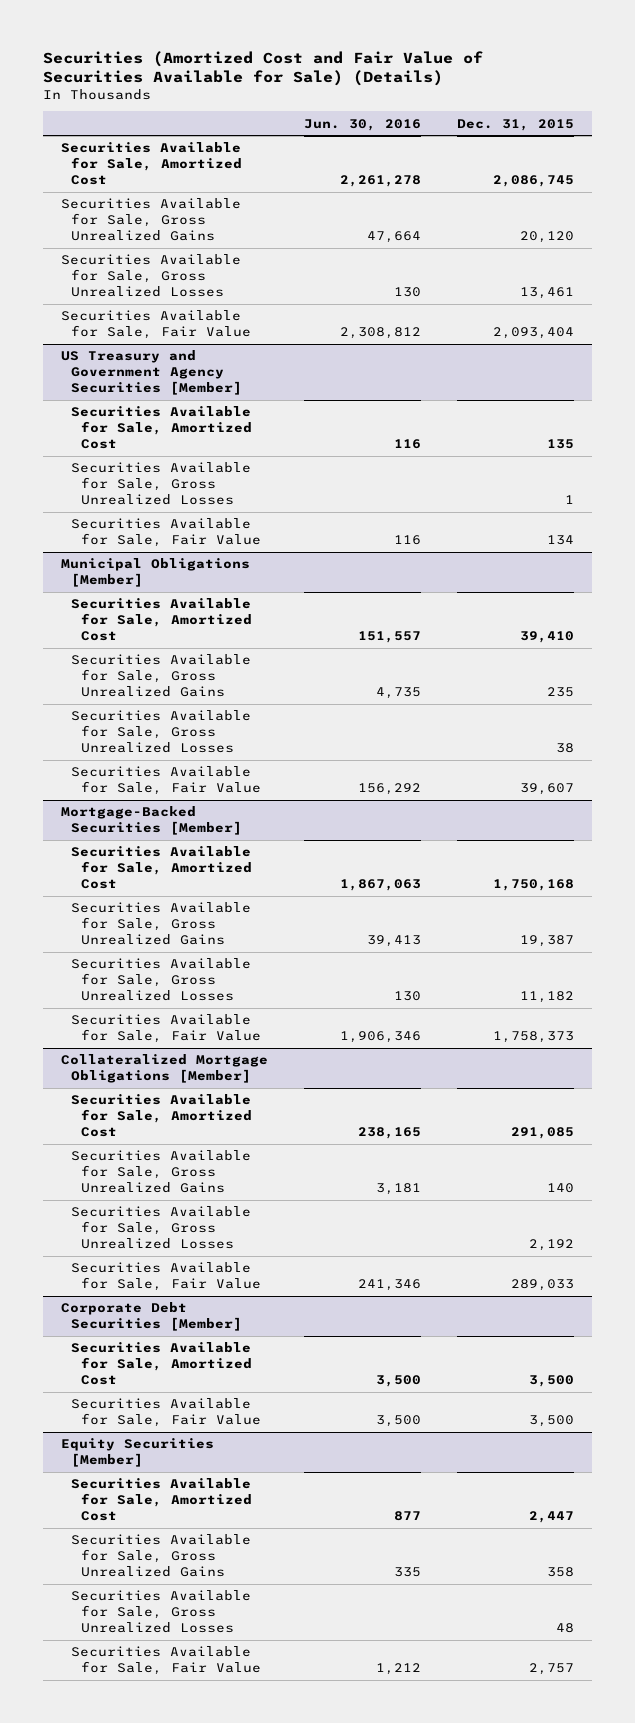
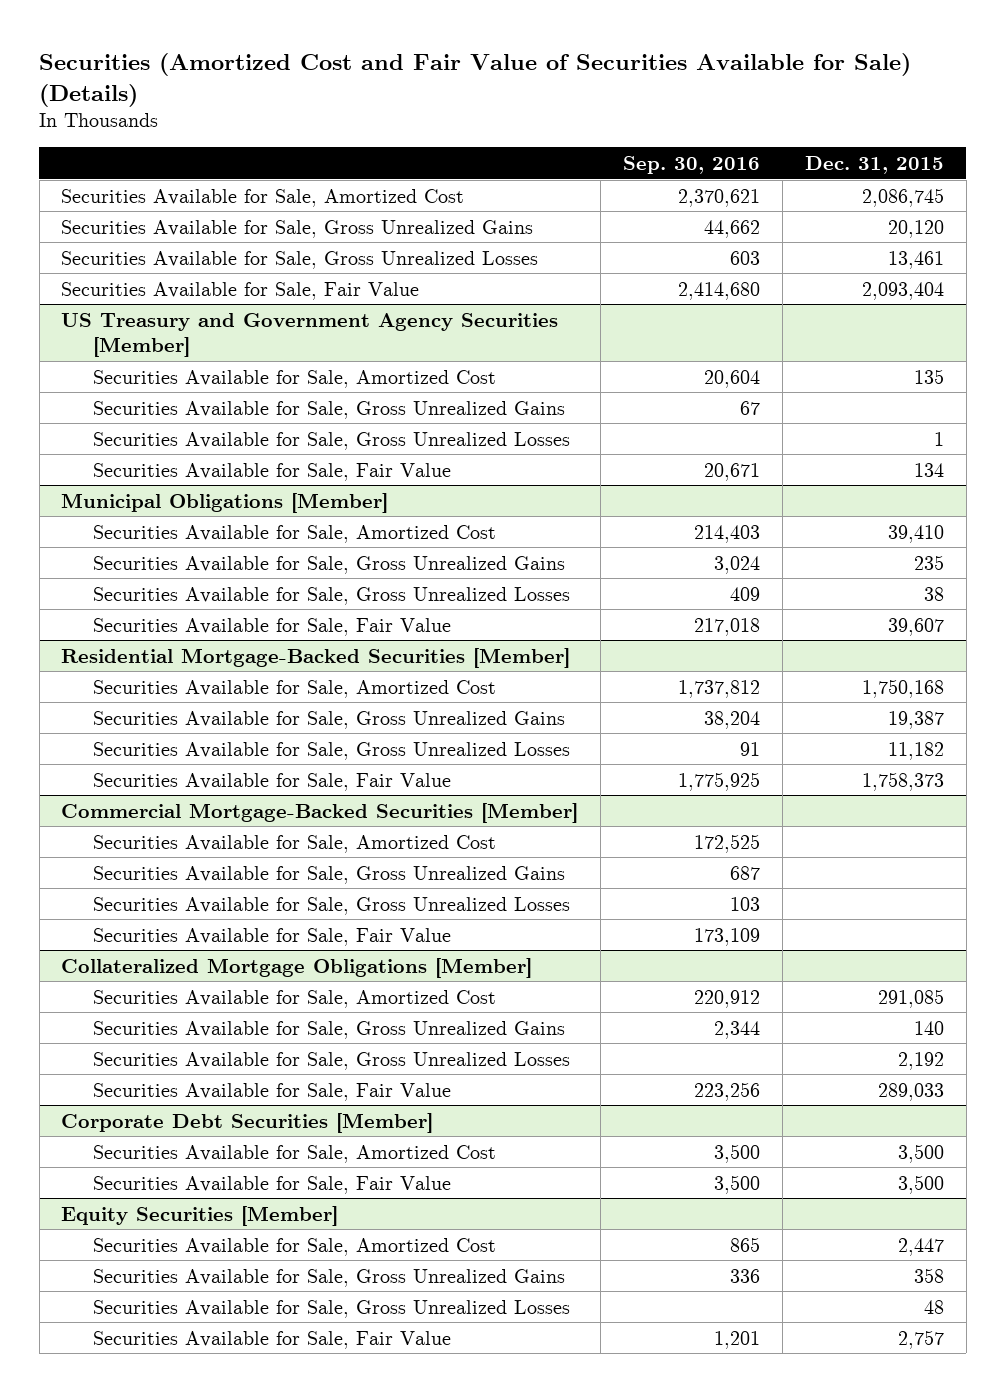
- | Jun. 30, 2016 | Dec. 31, 2015
+ | Sep. 30, 2016 | Dec. 31, 2015
@ US Treasury and Government Agency Securities [Member]
+ Securities Available for Sale, Gross Unrealized Gains | 67 |
- Mortgage-Backed Securities [Member]
+ Residential Mortgage-Backed Securities [Member]
+ Commercial Mortgage-Backed Securities [Member]
+ Securities Available for Sale, Amortized Cost | 172,525 |
+ Securities Available for Sale, Gross Unrealized Gains | 687 |
+ Securities Available for Sale, Gross Unrealized Losses | 103 |
+ Securities Available for Sale, Fair Value | 173,109 |

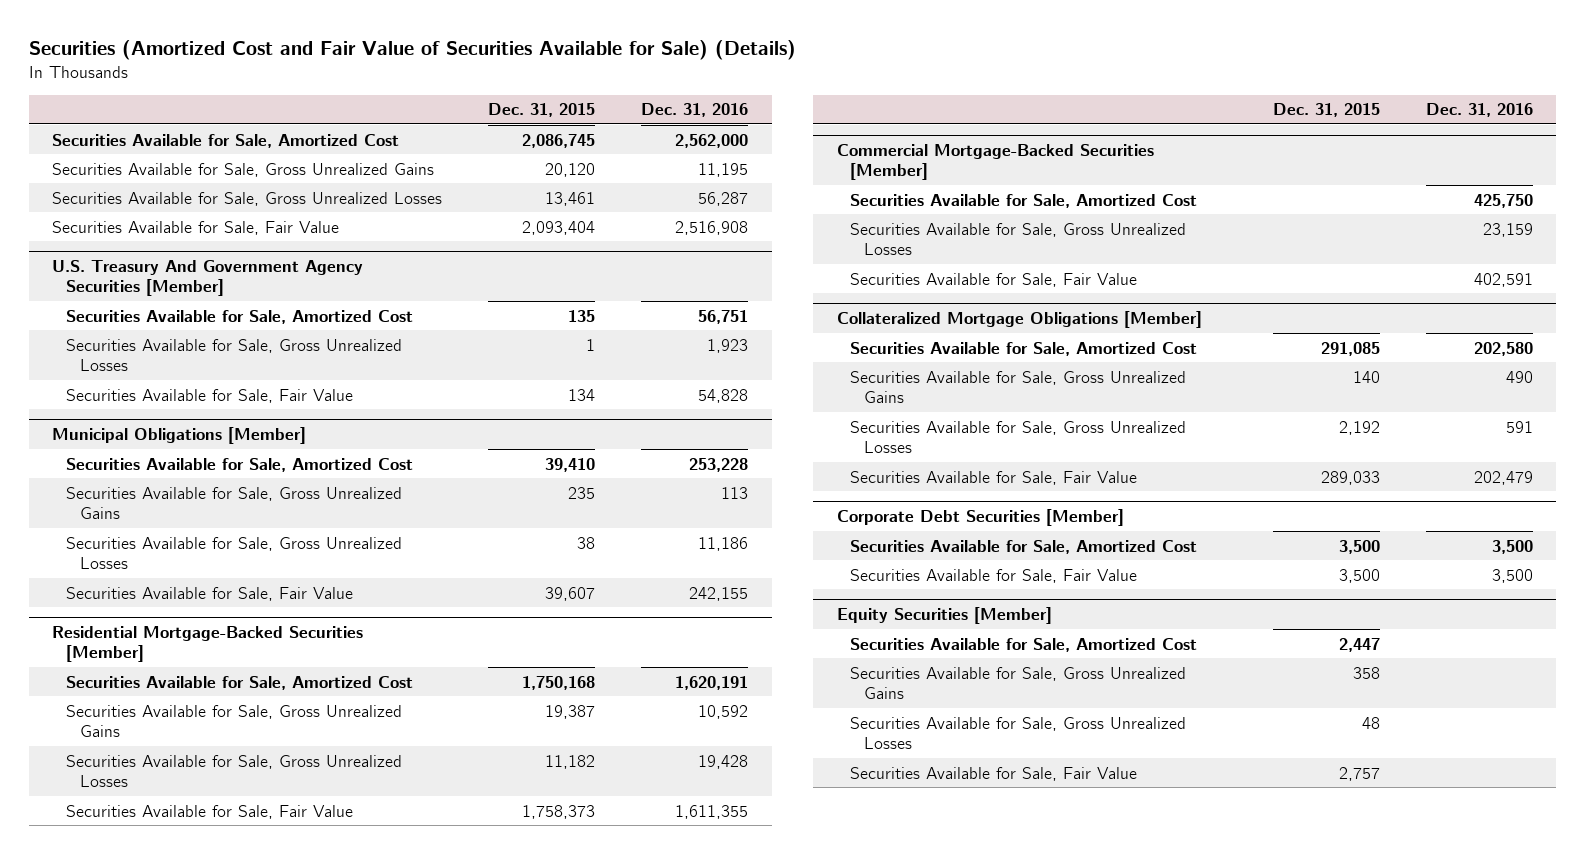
- | Sep. 30, 2016 | Dec. 31, 2015
+ | Dec. 31, 2015 | Dec. 31, 2016
- US Treasury and Government Agency Securities [Member]
+ U.S. Treasury And Government Agency Securities [Member]
- Securities Available for Sale, Gross Unrealized Gains | 67 |
@ Commercial Mortgage-Backed Securities [Member]
- Securities Available for Sale, Gross Unrealized Gains | 687 |

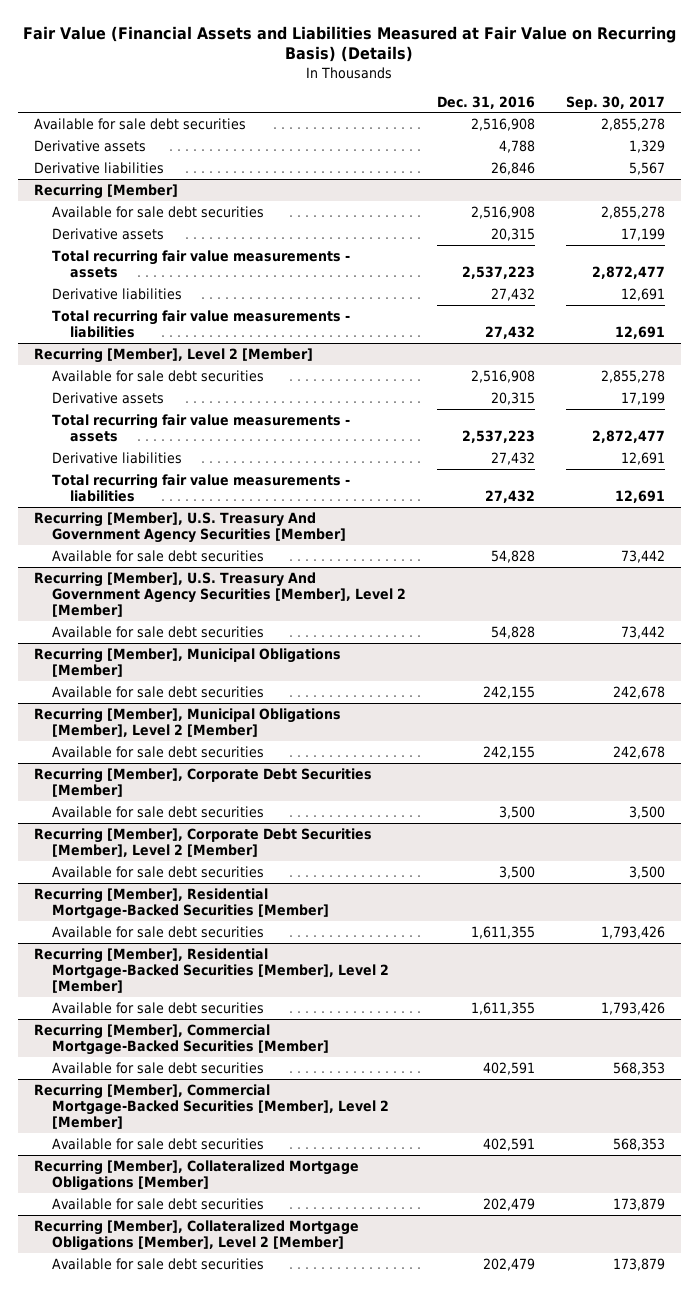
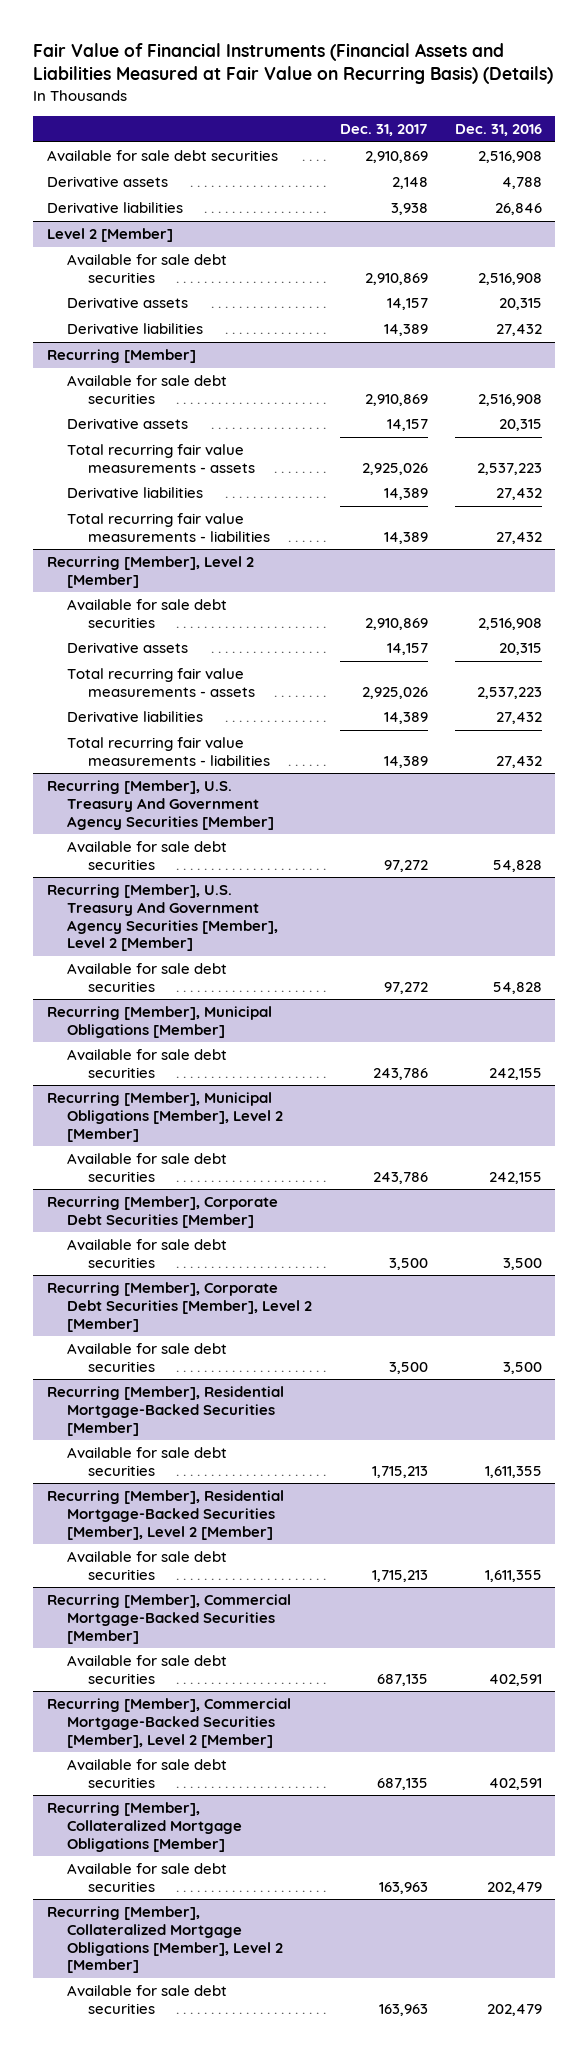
- Fair Value (Financial Assets and Liabilities Measured at Fair Value on Recurring Basis) (Details)
+ Fair Value of Financial Instruments (Financial Assets and Liabilities Measured at Fair Value on Recurring Basis) (Details)
- | Dec. 31, 2016 | Sep. 30, 2017
+ | Dec. 31, 2017 | Dec. 31, 2016
+ Level 2 [Member]
+ Available for sale debt securities | 2,910,869 | 2,516,908
+ Derivative assets | 14,157 | 20,315
+ Derivative liabilities | 14,389 | 27,432

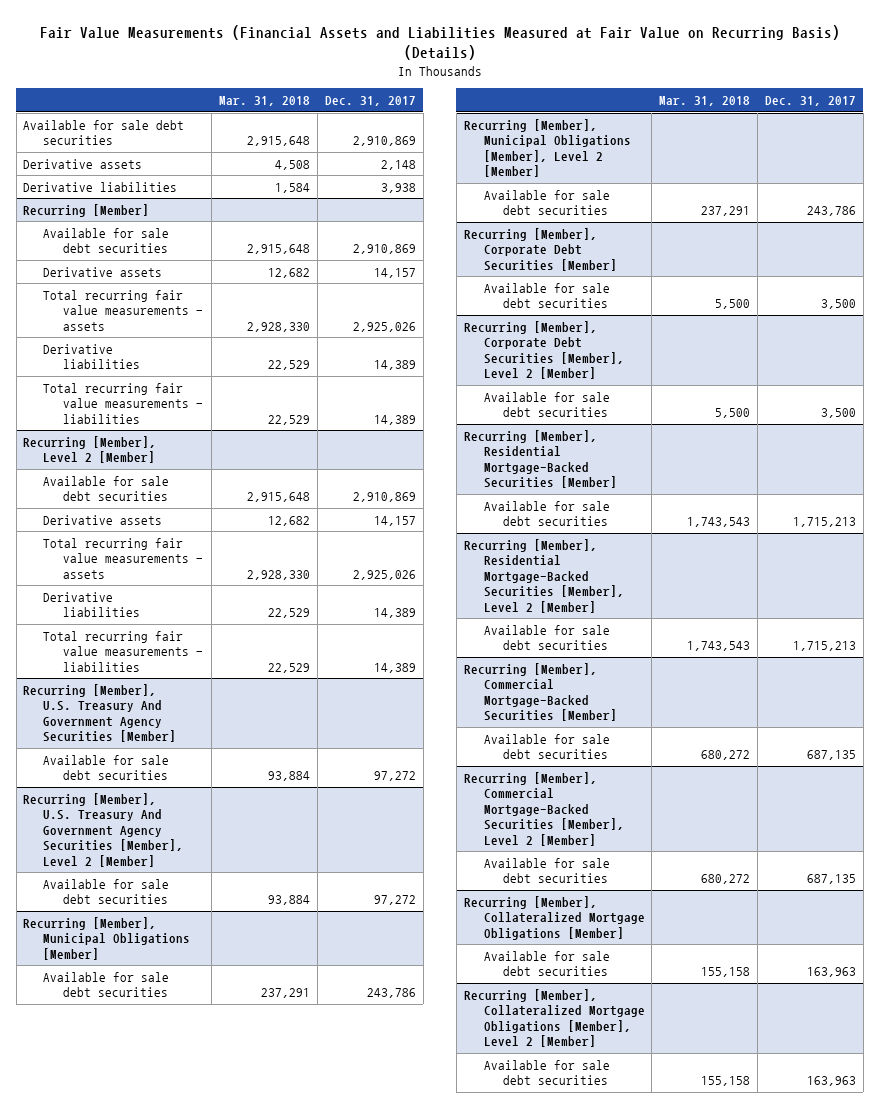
- Fair Value of Financial Instruments (Financial Assets and Liabilities Measured at Fair Value on Recurring Basis) (Details)
+ Fair Value Measurements (Financial Assets and Liabilities Measured at Fair Value on Recurring Basis) (Details)
- | Dec. 31, 2017 | Dec. 31, 2016
+ | Mar. 31, 2018 | Dec. 31, 2017
- Level 2 [Member]
- Available for sale debt securities | 2,910,869 | 2,516,908
- Derivative assets | 14,157 | 20,315
- Derivative liabilities | 14,389 | 27,432

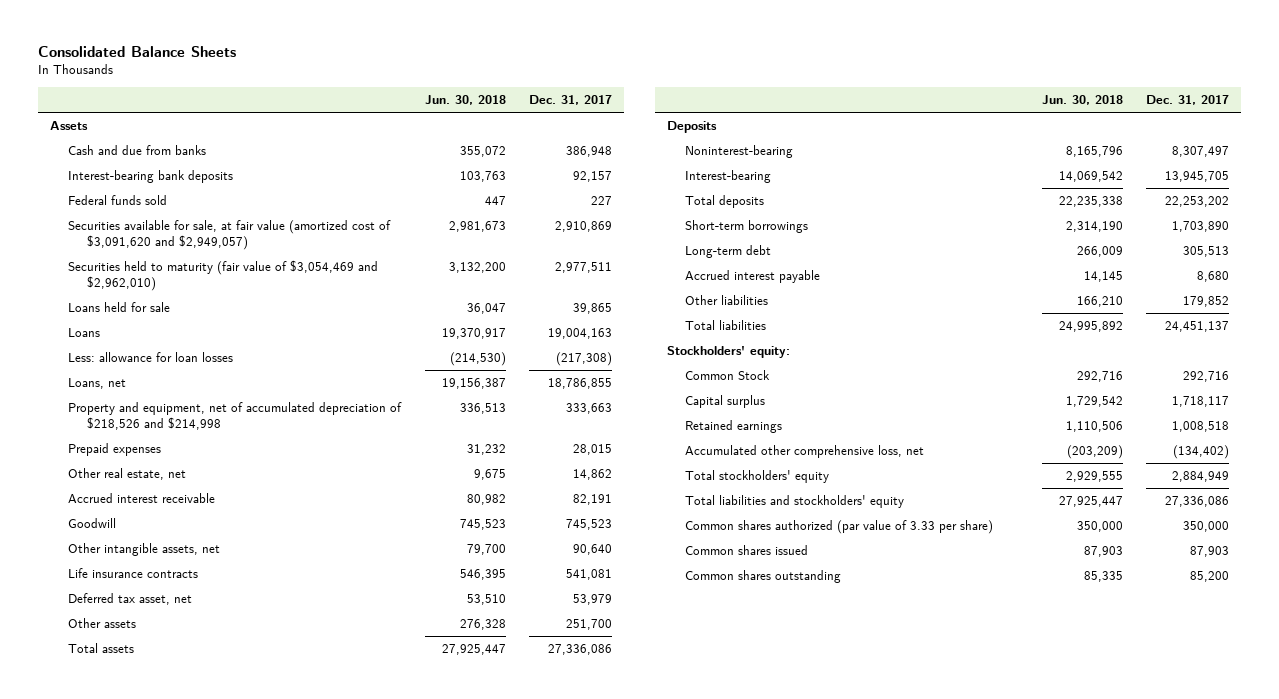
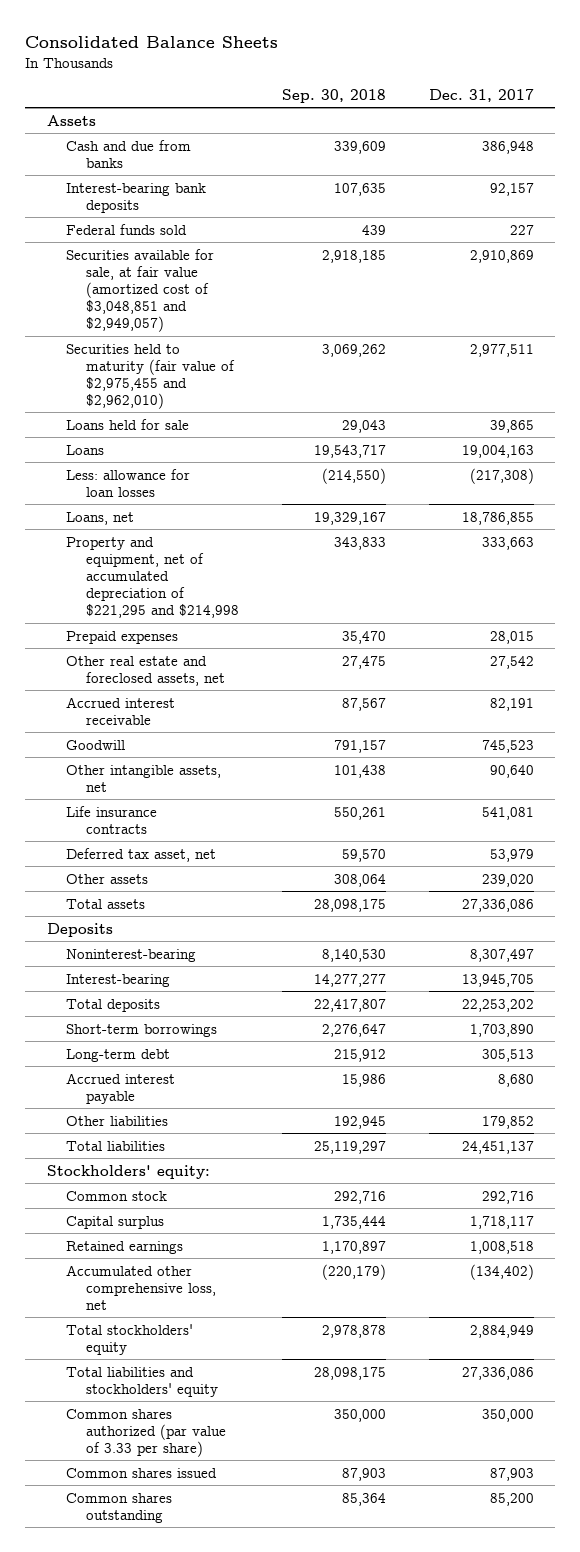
- | Jun. 30, 2018 | Dec. 31, 2017
+ | Sep. 30, 2018 | Dec. 31, 2017
- Securities available for sale, at fair value (amortized cost of $3,091,620 and $2,949,057) | 2,981,673 | 2,910,869
- Securities held to maturity (fair value of $3,054,469 and $2,962,010) | 3,132,200 | 2,977,511
+ Securities available for sale, at fair value (amortized cost of $3,048,851 and $2,949,057) | 2,918,185 | 2,910,869
+ Securities held to maturity (fair value of $2,975,455 and $2,962,010) | 3,069,262 | 2,977,511
- Property and equipment, net of accumulated depreciation of $218,526 and $214,998 | 336,513 | 333,663
+ Property and equipment, net of accumulated depreciation of $221,295 and $214,998 | 343,833 | 333,663
- Other real estate, net | 9,675 | 14,862
+ Other real estate and foreclosed assets, net | 27,475 | 27,542
- Other assets | 276,328 | 251,700
+ Other assets | 308,064 | 239,020
- Common Stock | 292,716 | 292,716
+ Common stock | 292,716 | 292,716

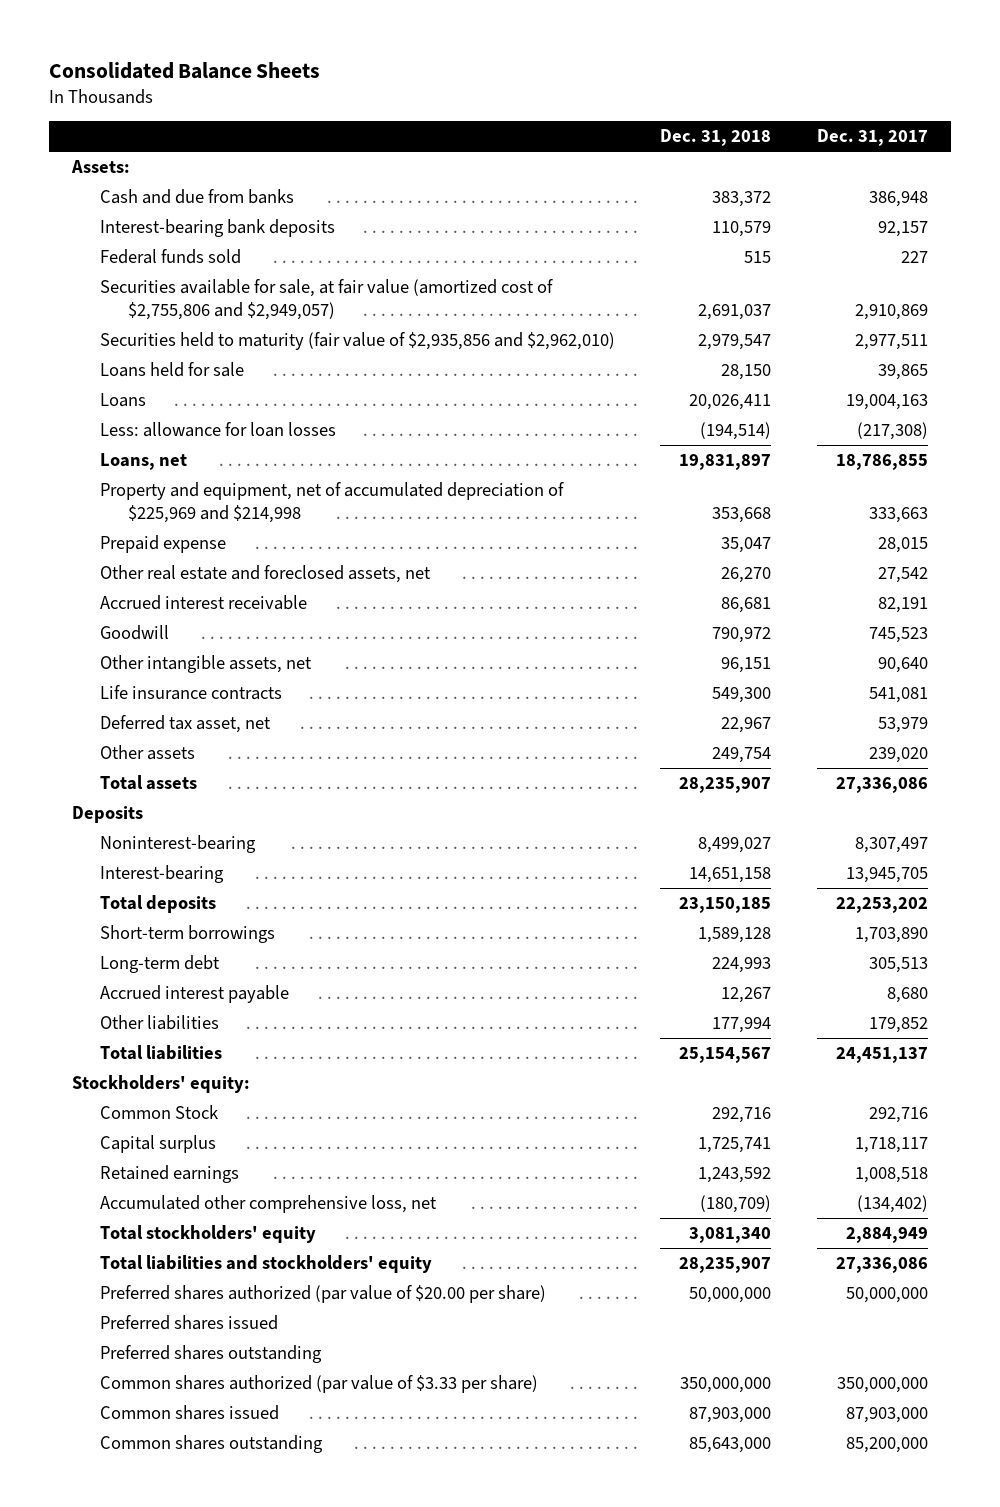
- | Sep. 30, 2018 | Dec. 31, 2017
+ | Dec. 31, 2018 | Dec. 31, 2017
- Assets
+ Assets:
- Securities available for sale, at fair value (amortized cost of $3,048,851 and $2,949,057) | 2,918,185 | 2,910,869
- Securities held to maturity (fair value of $2,975,455 and $2,962,010) | 3,069,262 | 2,977,511
+ Securities available for sale, at fair value (amortized cost of $2,755,806 and $2,949,057) | 2,691,037 | 2,910,869
+ Securities held to maturity (fair value of $2,935,856 and $2,962,010) | 2,979,547 | 2,977,511
- Property and equipment, net of accumulated depreciation of $221,295 and $214,998 | 343,833 | 333,663
- Prepaid expenses | 35,470 | 28,015
+ Property and equipment, net of accumulated depreciation of $225,969 and $214,998 | 353,668 | 333,663
+ Prepaid expense | 35,047 | 28,015
- Common stock | 292,716 | 292,716
+ Common Stock | 292,716 | 292,716
- Common shares authorized (par value of 3.33 per share) | 350,000 | 350,000
- Common shares issued | 87,903 | 87,903
- Common shares outstanding | 85,364 | 85,200
+ Preferred shares authorized (par value of $20.00 per share) | 50,000,000 | 50,000,000
+ Preferred shares issued
+ Preferred shares outstanding
+ Common shares authorized (par value of $3.33 per share) | 350,000,000 | 350,000,000
+ Common shares issued | 87,903,000 | 87,903,000
+ Common shares outstanding | 85,643,000 | 85,200,000

